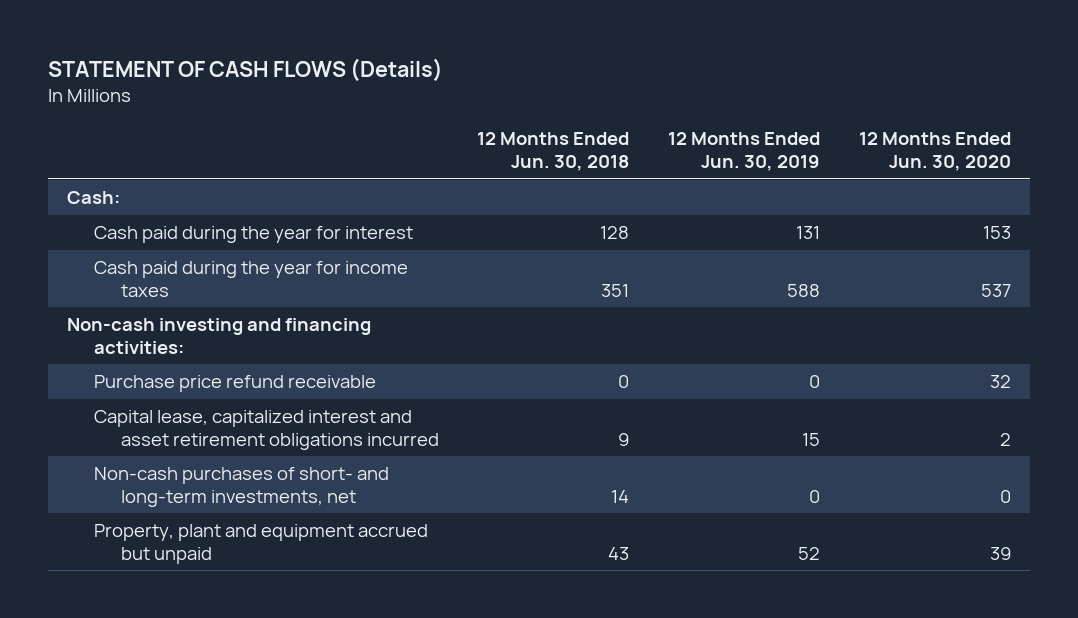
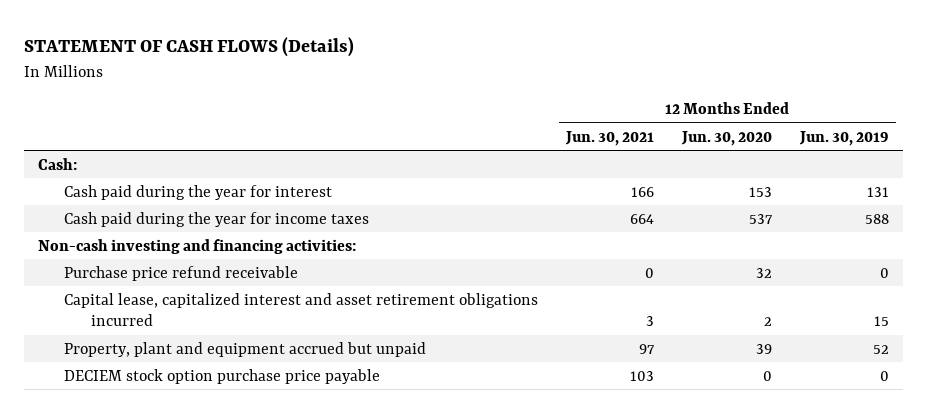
- | 12 Months Ended Jun. 30, 2018 | 12 Months Ended Jun. 30, 2019 | 12 Months Ended Jun. 30, 2020
+ | 12 Months Ended Jun. 30, 2021 | 12 Months Ended Jun. 30, 2020 | 12 Months Ended Jun. 30, 2019
- Non-cash purchases of short- and long-term investments, net | 14 | 0 | 0
+ DECIEM stock option purchase price payable | 103 | 0 | 0

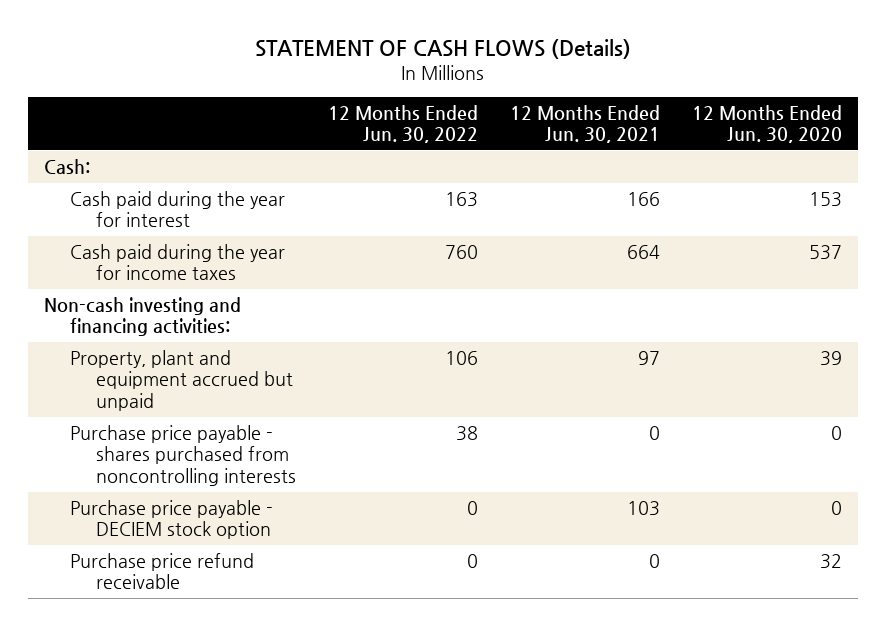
- | 12 Months Ended Jun. 30, 2021 | 12 Months Ended Jun. 30, 2020 | 12 Months Ended Jun. 30, 2019
+ | 12 Months Ended Jun. 30, 2022 | 12 Months Ended Jun. 30, 2021 | 12 Months Ended Jun. 30, 2020
- Capital lease, capitalized interest and asset retirement obligations incurred | 3 | 2 | 15
- DECIEM stock option purchase price payable | 103 | 0 | 0
+ Purchase price payable - shares purchased from noncontrolling interests | 38 | 0 | 0
+ Purchase price payable - DECIEM stock option | 0 | 103 | 0
moved down: Purchase price refund receivable | 0 | 0 | 32

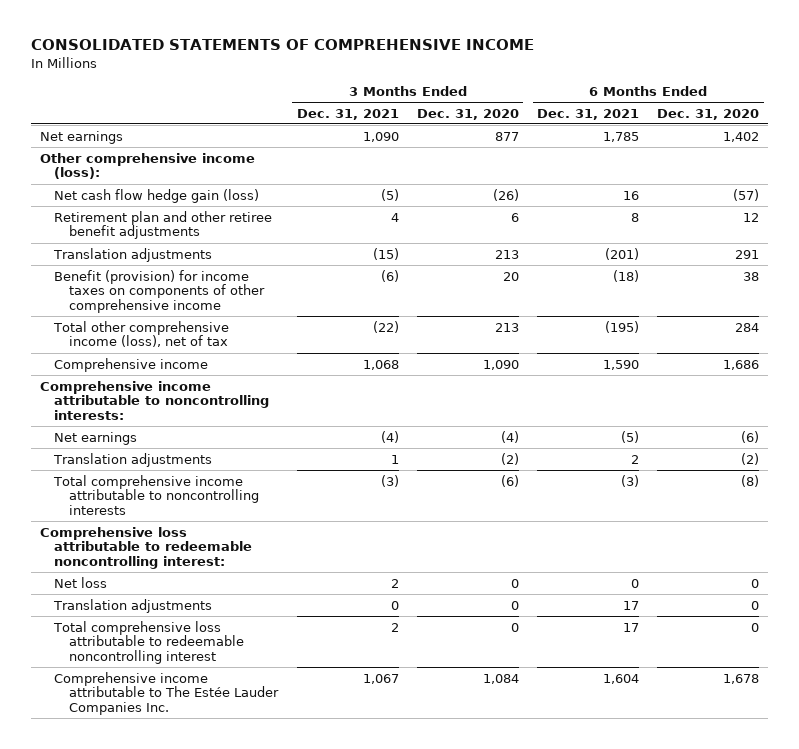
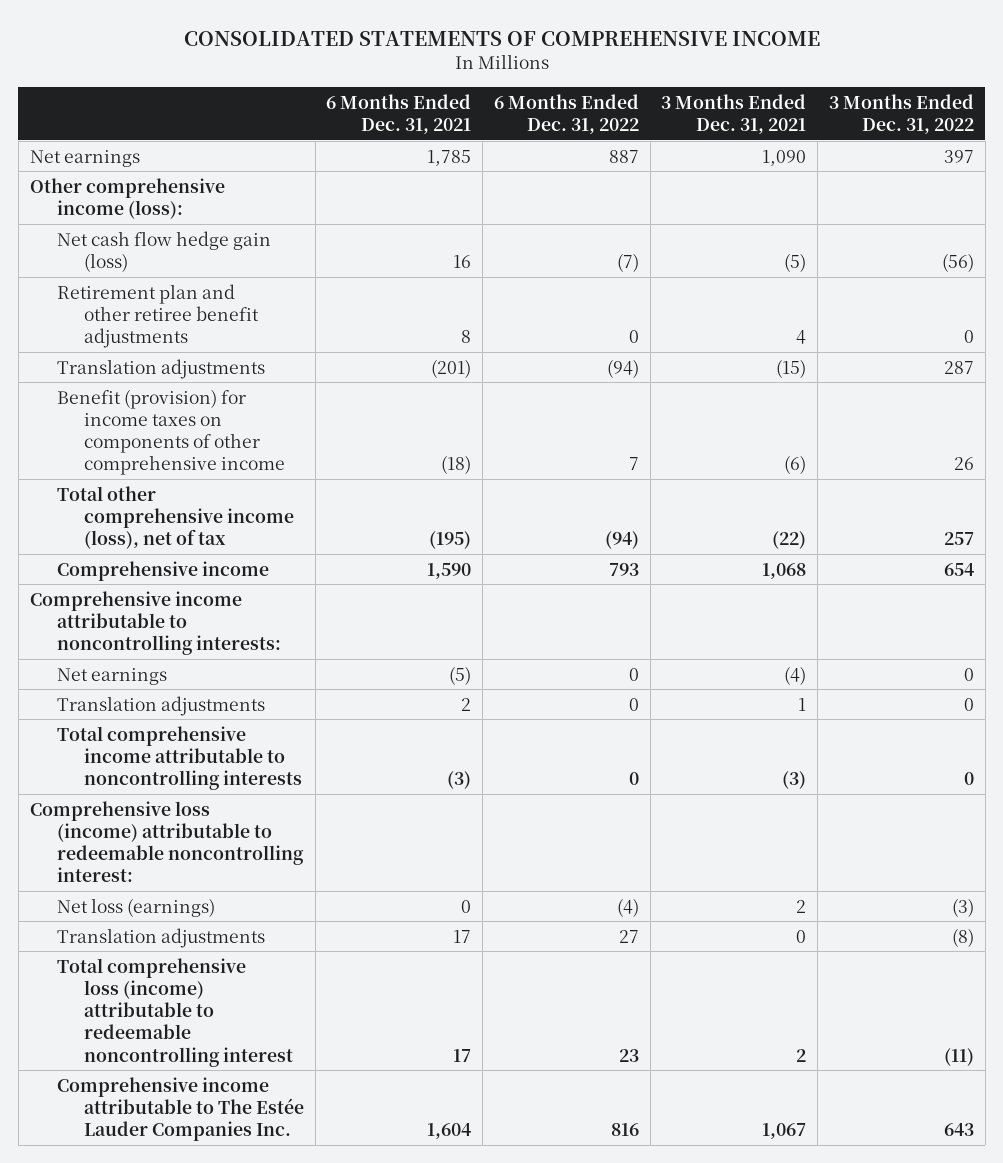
- | 3 Months Ended Dec. 31, 2021 | 3 Months Ended Dec. 31, 2020 | 6 Months Ended Dec. 31, 2021 | 6 Months Ended Dec. 31, 2020
+ | 6 Months Ended Dec. 31, 2021 | 6 Months Ended Dec. 31, 2022 | 3 Months Ended Dec. 31, 2021 | 3 Months Ended Dec. 31, 2022
- Comprehensive loss attributable to redeemable noncontrolling interest:
- Net loss | 2 | 0 | 0 | 0
+ Comprehensive loss (income) attributable to redeemable noncontrolling interest:
+ Net loss (earnings) | 0 | (4) | 2 | (3)
- Total comprehensive loss attributable to redeemable noncontrolling interest | 2 | 0 | 17 | 0
+ Total comprehensive loss (income) attributable to redeemable noncontrolling interest | 17 | 23 | 2 | (11)

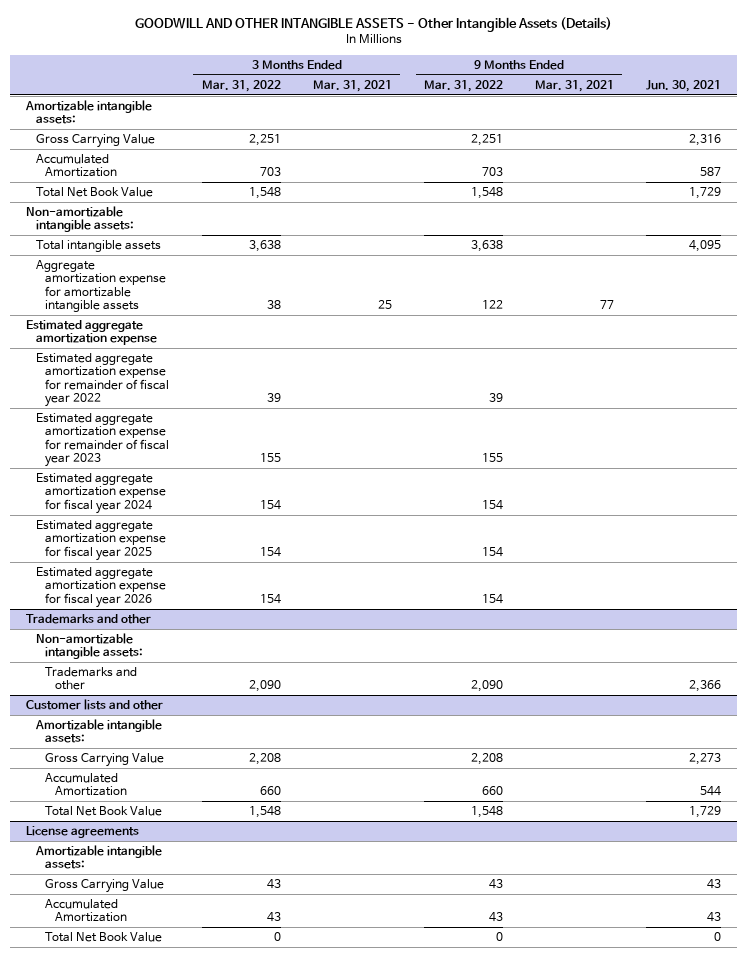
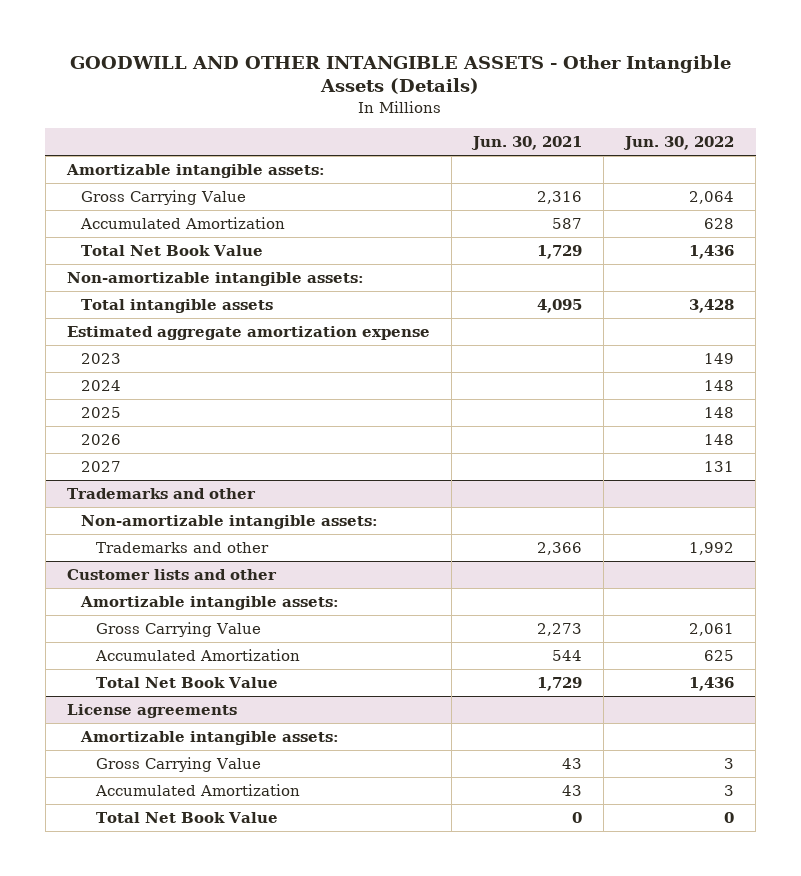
- | 3 Months Ended Mar. 31, 2022 | 3 Months Ended Mar. 31, 2021 | 9 Months Ended Mar. 31, 2022 | 9 Months Ended Mar. 31, 2021 | Jun. 30, 2021
+ | Jun. 30, 2021 | Jun. 30, 2022
- Aggregate amortization expense for amortizable intangible assets | 38 | 25 | 122 | 77 |
- Estimated aggregate amortization expense for remainder of fiscal year 2022 | 39 | | 39 | |
- Estimated aggregate amortization expense for remainder of fiscal year 2023 | 155 | | 155 | |
- Estimated aggregate amortization expense for fiscal year 2024 | 154 | | 154 | |
- Estimated aggregate amortization expense for fiscal year 2025 | 154 | | 154 | |
- Estimated aggregate amortization expense for fiscal year 2026 | 154 | | 154 | |
+ 2023 | | 149
+ 2024 | | 148
+ 2025 | | 148
+ 2026 | | 148
+ 2027 | | 131

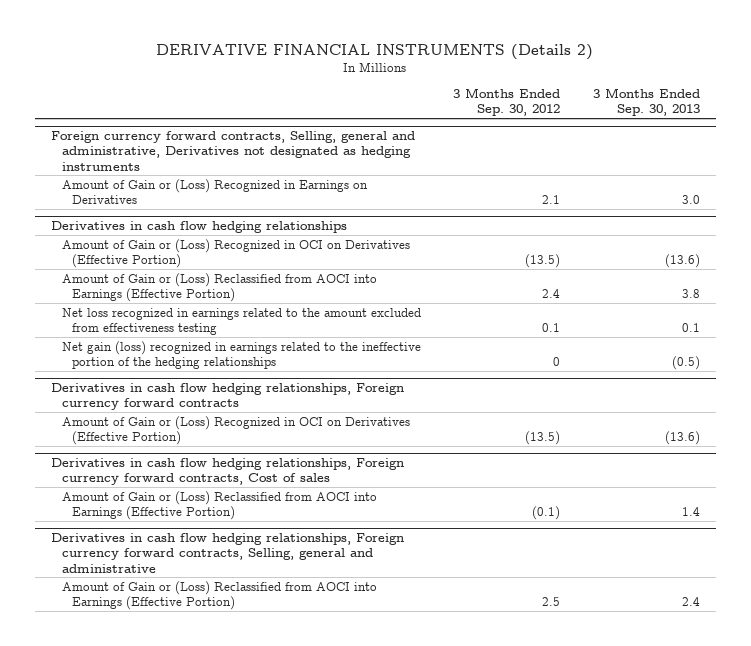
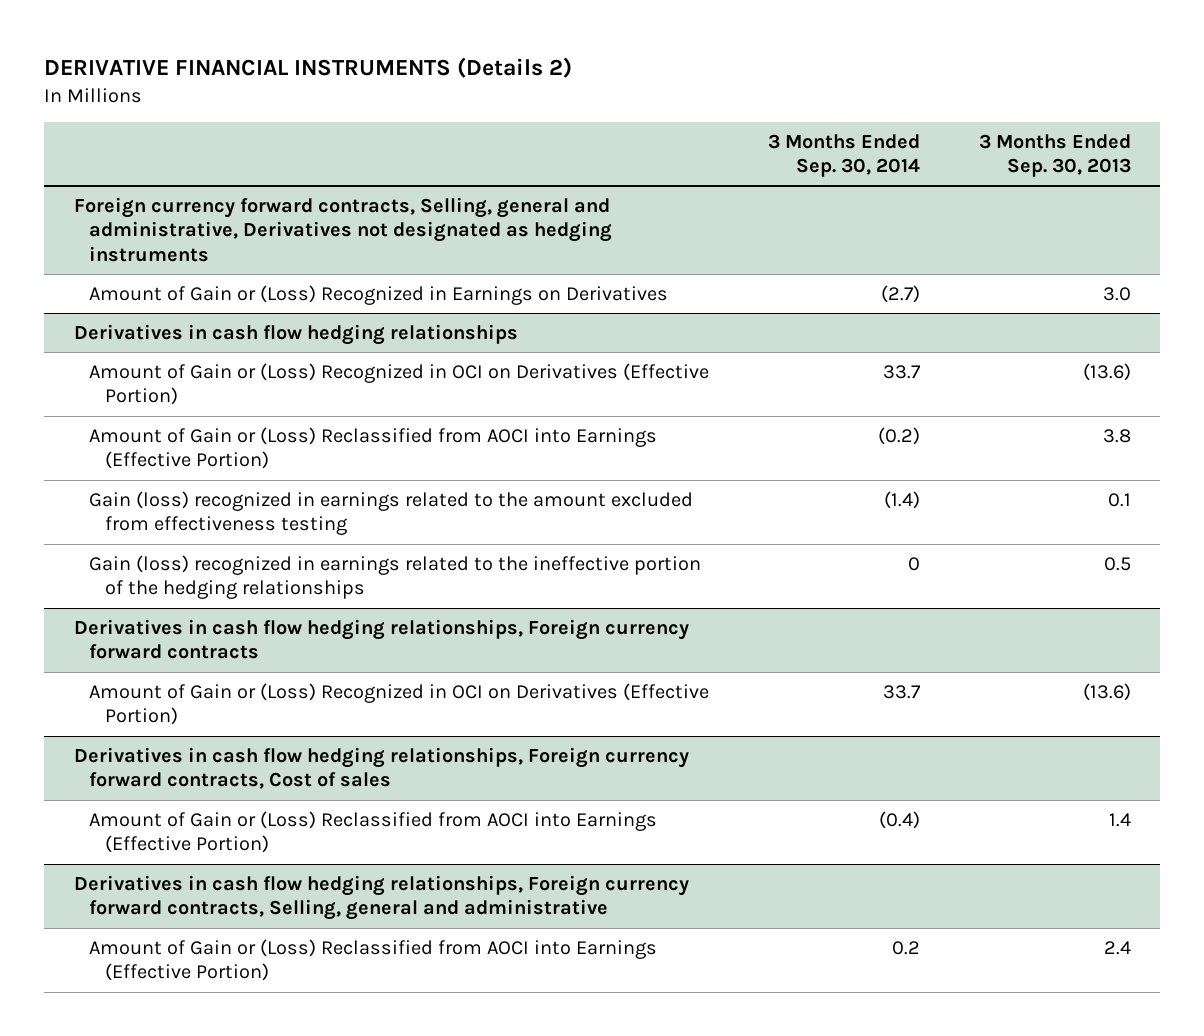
- | 3 Months Ended Sep. 30, 2012 | 3 Months Ended Sep. 30, 2013
+ | 3 Months Ended Sep. 30, 2014 | 3 Months Ended Sep. 30, 2013
@ Derivatives in cash flow hedging relationships
- Net loss recognized in earnings related to the amount excluded from effectiveness testing | 0.1 | 0.1
- Net gain (loss) recognized in earnings related to the ineffective portion of the hedging relationships | 0 | (0.5)
+ Gain (loss) recognized in earnings related to the amount excluded from effectiveness testing | (1.4) | 0.1
+ Gain (loss) recognized in earnings related to the ineffective portion of the hedging relationships | 0 | 0.5

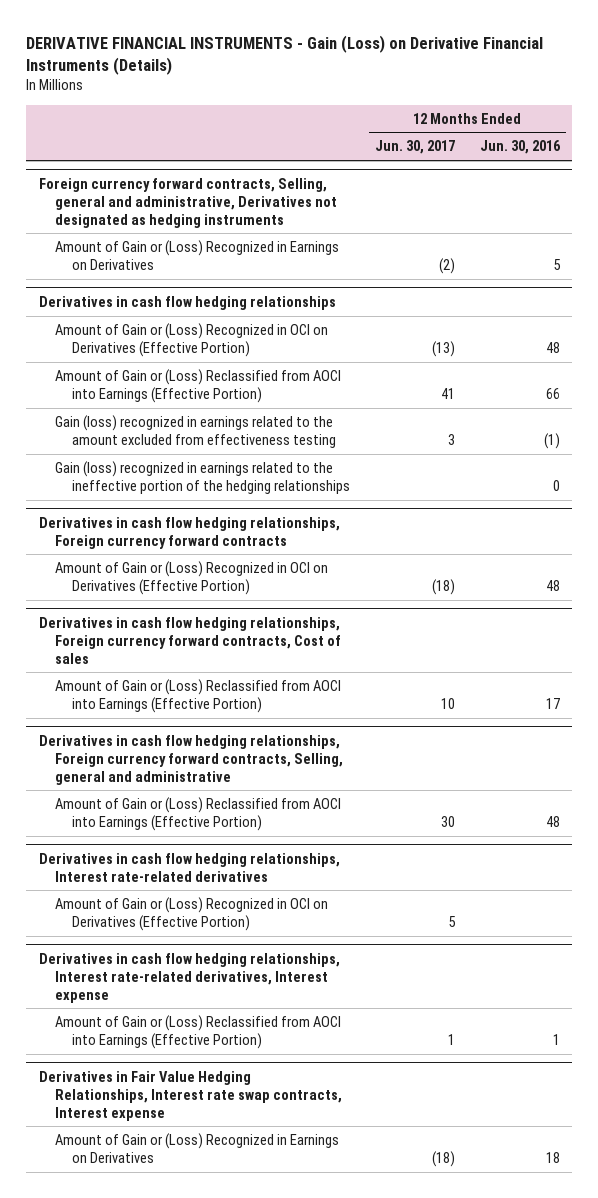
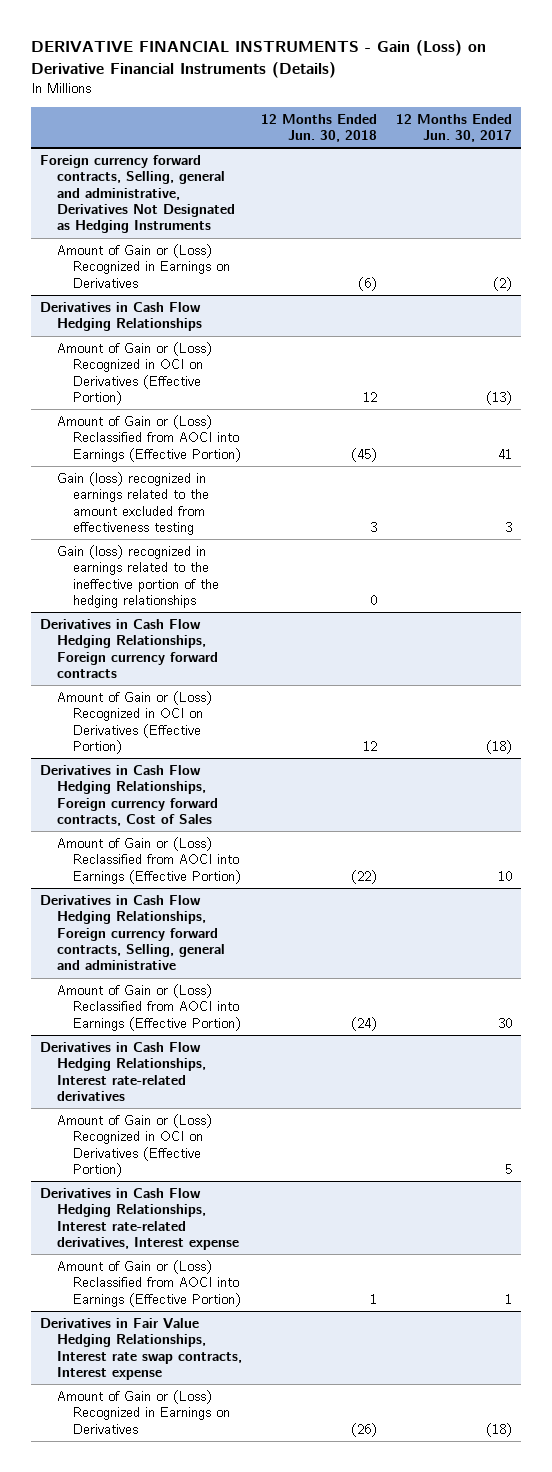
- | 12 Months Ended Jun. 30, 2017 | 12 Months Ended Jun. 30, 2016
+ | 12 Months Ended Jun. 30, 2018 | 12 Months Ended Jun. 30, 2017
- Foreign currency forward contracts, Selling, general and administrative, Derivatives not designated as hedging instruments
+ Foreign currency forward contracts, Selling, general and administrative, Derivatives Not Designated as Hedging Instruments
- Derivatives in cash flow hedging relationships
+ Derivatives in Cash Flow Hedging Relationships
- Derivatives in cash flow hedging relationships, Foreign currency forward contracts
+ Derivatives in Cash Flow Hedging Relationships, Foreign currency forward contracts
- Derivatives in cash flow hedging relationships, Foreign currency forward contracts, Cost of sales
+ Derivatives in Cash Flow Hedging Relationships, Foreign currency forward contracts, Cost of Sales
- Derivatives in cash flow hedging relationships, Foreign currency forward contracts, Selling, general and administrative
+ Derivatives in Cash Flow Hedging Relationships, Foreign currency forward contracts, Selling, general and administrative
- Derivatives in cash flow hedging relationships, Interest rate-related derivatives
+ Derivatives in Cash Flow Hedging Relationships, Interest rate-related derivatives
- Derivatives in cash flow hedging relationships, Interest rate-related derivatives, Interest expense
+ Derivatives in Cash Flow Hedging Relationships, Interest rate-related derivatives, Interest expense

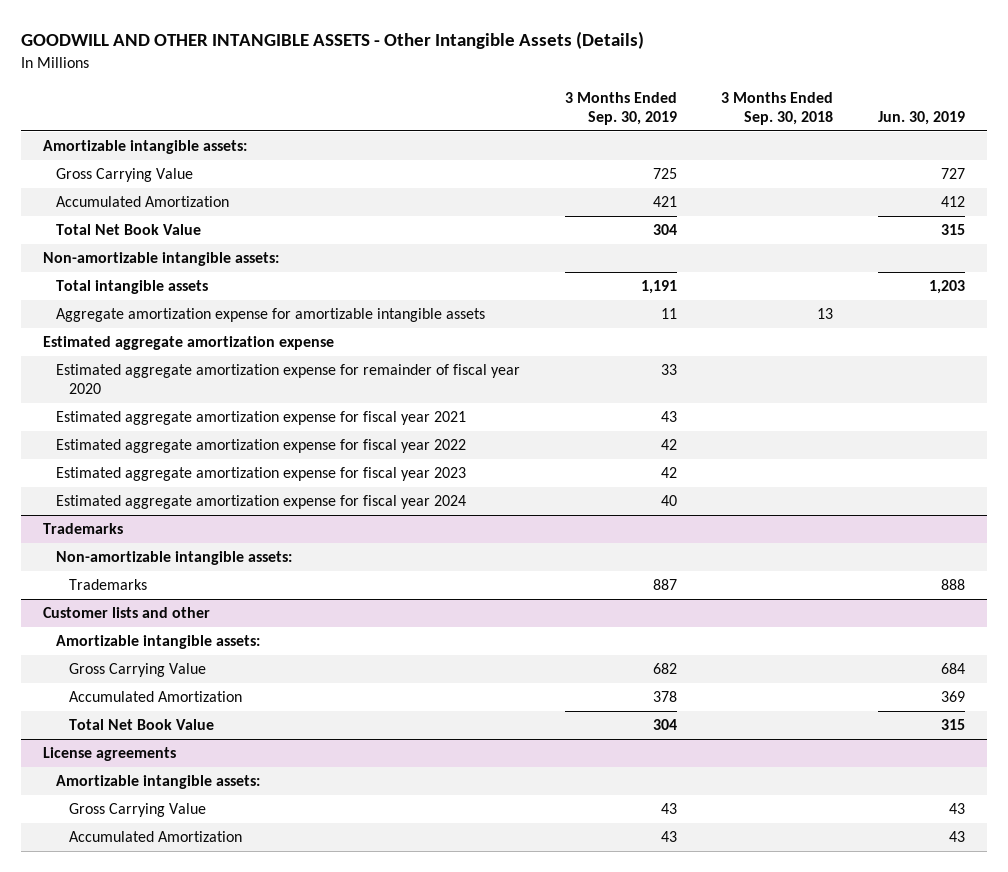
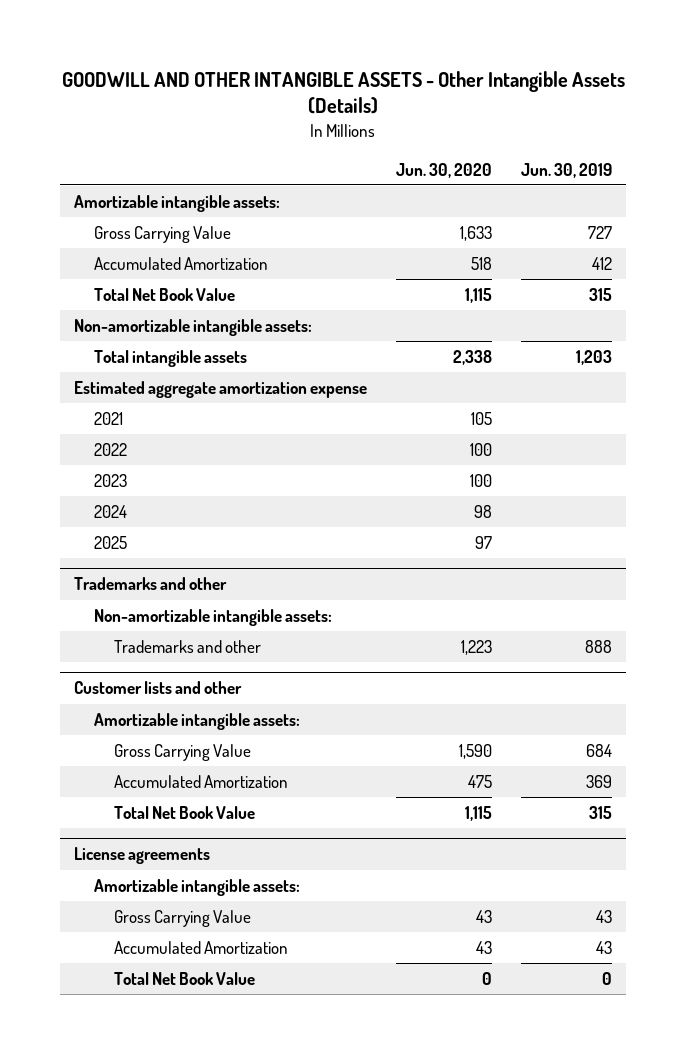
- | 3 Months Ended Sep. 30, 2019 | 3 Months Ended Sep. 30, 2018 | Jun. 30, 2019
+ | Jun. 30, 2020 | Jun. 30, 2019
- Aggregate amortization expense for amortizable intangible assets | 11 | 13 |
- Estimated aggregate amortization expense for remainder of fiscal year 2020 | 33 | |
- Estimated aggregate amortization expense for fiscal year 2021 | 43 | |
- Estimated aggregate amortization expense for fiscal year 2022 | 42 | |
- Estimated aggregate amortization expense for fiscal year 2023 | 42 | |
- Estimated aggregate amortization expense for fiscal year 2024 | 40 | |
- Trademarks
+ 2021 | 105 |
+ 2022 | 100 |
+ 2023 | 100 |
+ 2024 | 98 |
+ 2025 | 97 |
+ Trademarks and other
- Trademarks | 887 | | 888
+ Trademarks and other | 1,223 | 888
@ License agreements
+ Total Net Book Value | 0 | 0

